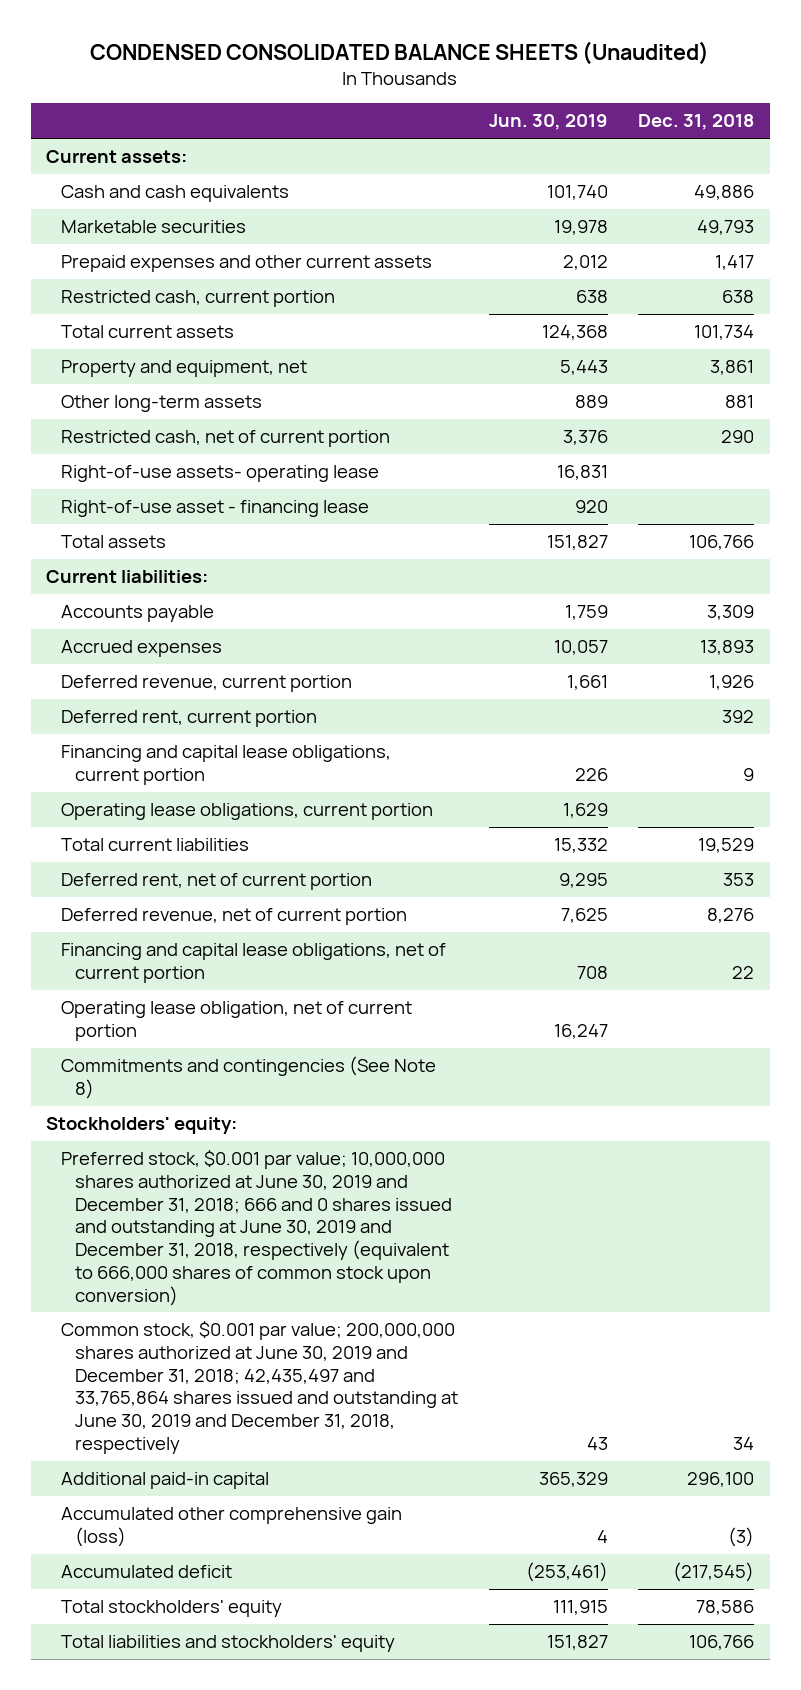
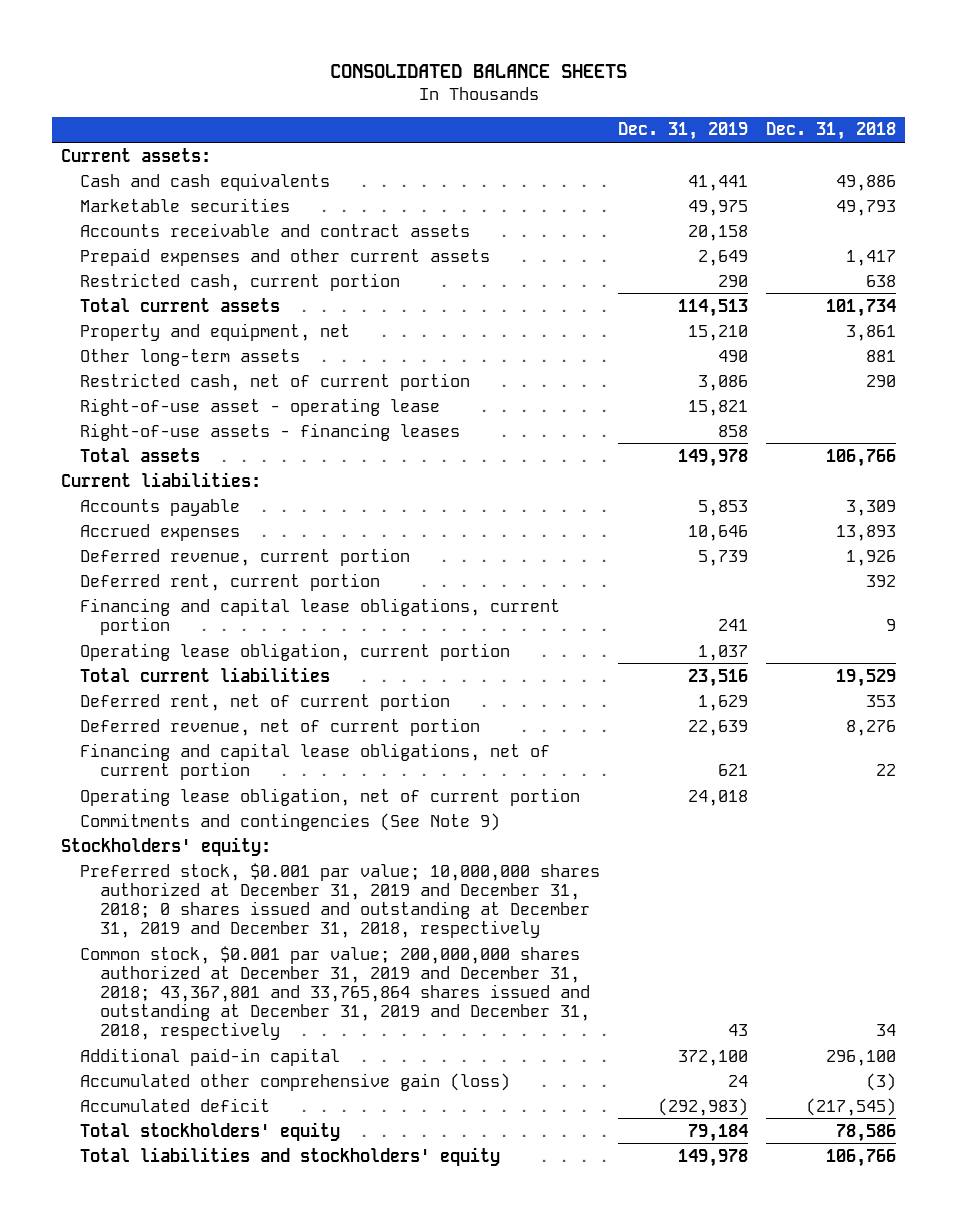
- CONDENSED CONSOLIDATED BALANCE SHEETS (Unaudited)
+ CONSOLIDATED BALANCE SHEETS
- | Jun. 30, 2019 | Dec. 31, 2018
+ | Dec. 31, 2019 | Dec. 31, 2018
+ Accounts receivable and contract assets | 20,158 |
- Right-of-use assets- operating lease | 16,831 |
- Right-of-use asset - financing lease | 920 |
+ Right-of-use asset - operating lease | 15,821 |
+ Right-of-use assets - financing leases | 858 |
- Operating lease obligations, current portion | 1,629 |
+ Operating lease obligation, current portion | 1,037 |
- Commitments and contingencies (See Note 8)
+ Commitments and contingencies (See Note 9)
- Preferred stock, $0.001 par value; 10,000,000 shares authorized at June 30, 2019 and December 31, 2018; 666 and 0 shares issued and outstanding at June 30, 2019 and December 31, 2018, respectively (equivalent to 666,000 shares of common stock upon conversion)
- Common stock, $0.001 par value; 200,000,000 shares authorized at June 30, 2019 and December 31, 2018; 42,435,497 and 33,765,864 shares issued and outstanding at June 30, 2019 and December 31, 2018, respectively | 43 | 34
+ Preferred stock, $0.001 par value; 10,000,000 shares authorized at December 31, 2019 and December 31, 2018; 0 shares issued and outstanding at December 31, 2019 and December 31, 2018, respectively
+ Common stock, $0.001 par value; 200,000,000 shares authorized at December 31, 2019 and December 31, 2018; 43,367,801 and 33,765,864 shares issued and outstanding at December 31, 2019 and December 31, 2018, respectively | 43 | 34

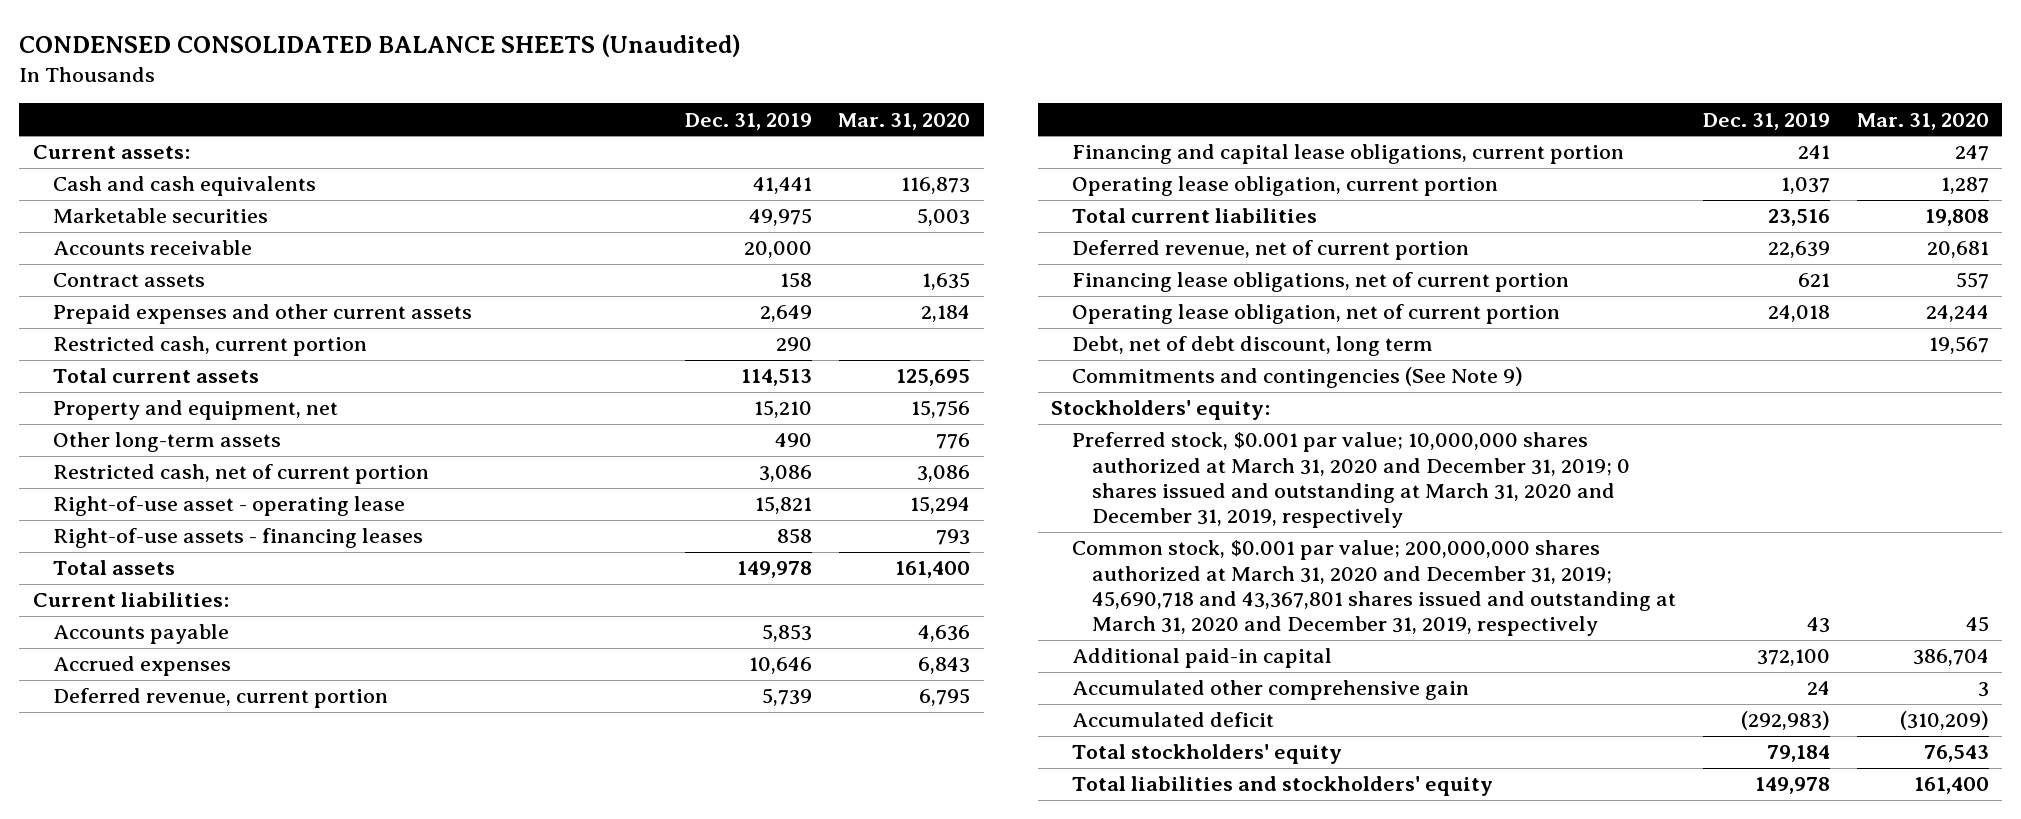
- CONSOLIDATED BALANCE SHEETS
+ CONDENSED CONSOLIDATED BALANCE SHEETS (Unaudited)
- | Dec. 31, 2019 | Dec. 31, 2018
+ | Dec. 31, 2019 | Mar. 31, 2020
- Accounts receivable and contract assets | 20,158 |
+ Accounts receivable | 20,000 |
+ Contract assets | 158 | 1,635
- Deferred rent, current portion | | 392
- Deferred rent, net of current portion | 1,629 | 353
- Financing and capital lease obligations, net of current portion | 621 | 22
+ Financing lease obligations, net of current portion | 621 | 557
+ Debt, net of debt discount, long term | | 19,567
- Preferred stock, $0.001 par value; 10,000,000 shares authorized at December 31, 2019 and December 31, 2018; 0 shares issued and outstanding at December 31, 2019 and December 31, 2018, respectively
- Common stock, $0.001 par value; 200,000,000 shares authorized at December 31, 2019 and December 31, 2018; 43,367,801 and 33,765,864 shares issued and outstanding at December 31, 2019 and December 31, 2018, respectively | 43 | 34
+ Preferred stock, $0.001 par value; 10,000,000 shares authorized at March 31, 2020 and December 31, 2019; 0 shares issued and outstanding at March 31, 2020 and December 31, 2019, respectively
+ Common stock, $0.001 par value; 200,000,000 shares authorized at March 31, 2020 and December 31, 2019; 45,690,718 and 43,367,801 shares issued and outstanding at March 31, 2020 and December 31, 2019, respectively | 43 | 45
- Accumulated other comprehensive gain (loss) | 24 | (3)
+ Accumulated other comprehensive gain | 24 | 3

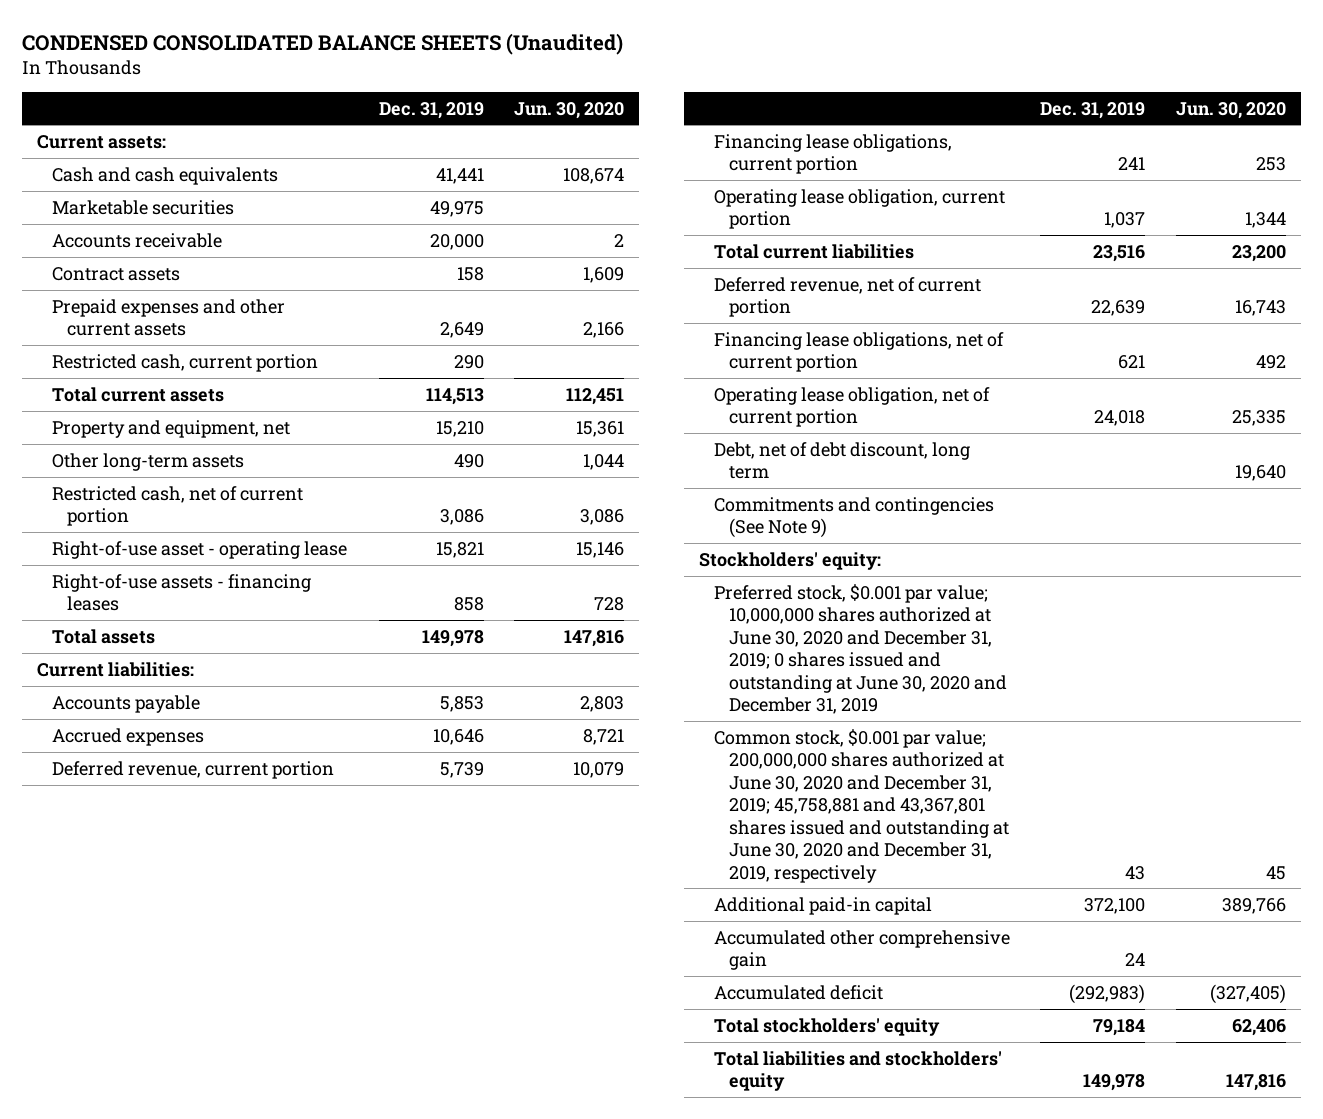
- | Dec. 31, 2019 | Mar. 31, 2020
+ | Dec. 31, 2019 | Jun. 30, 2020
- Financing and capital lease obligations, current portion | 241 | 247
+ Financing lease obligations, current portion | 241 | 253
- Preferred stock, $0.001 par value; 10,000,000 shares authorized at March 31, 2020 and December 31, 2019; 0 shares issued and outstanding at March 31, 2020 and December 31, 2019, respectively
- Common stock, $0.001 par value; 200,000,000 shares authorized at March 31, 2020 and December 31, 2019; 45,690,718 and 43,367,801 shares issued and outstanding at March 31, 2020 and December 31, 2019, respectively | 43 | 45
+ Preferred stock, $0.001 par value; 10,000,000 shares authorized at June 30, 2020 and December 31, 2019; 0 shares issued and outstanding at June 30, 2020 and December 31, 2019
+ Common stock, $0.001 par value; 200,000,000 shares authorized at June 30, 2020 and December 31, 2019; 45,758,881 and 43,367,801 shares issued and outstanding at June 30, 2020 and December 31, 2019, respectively | 43 | 45

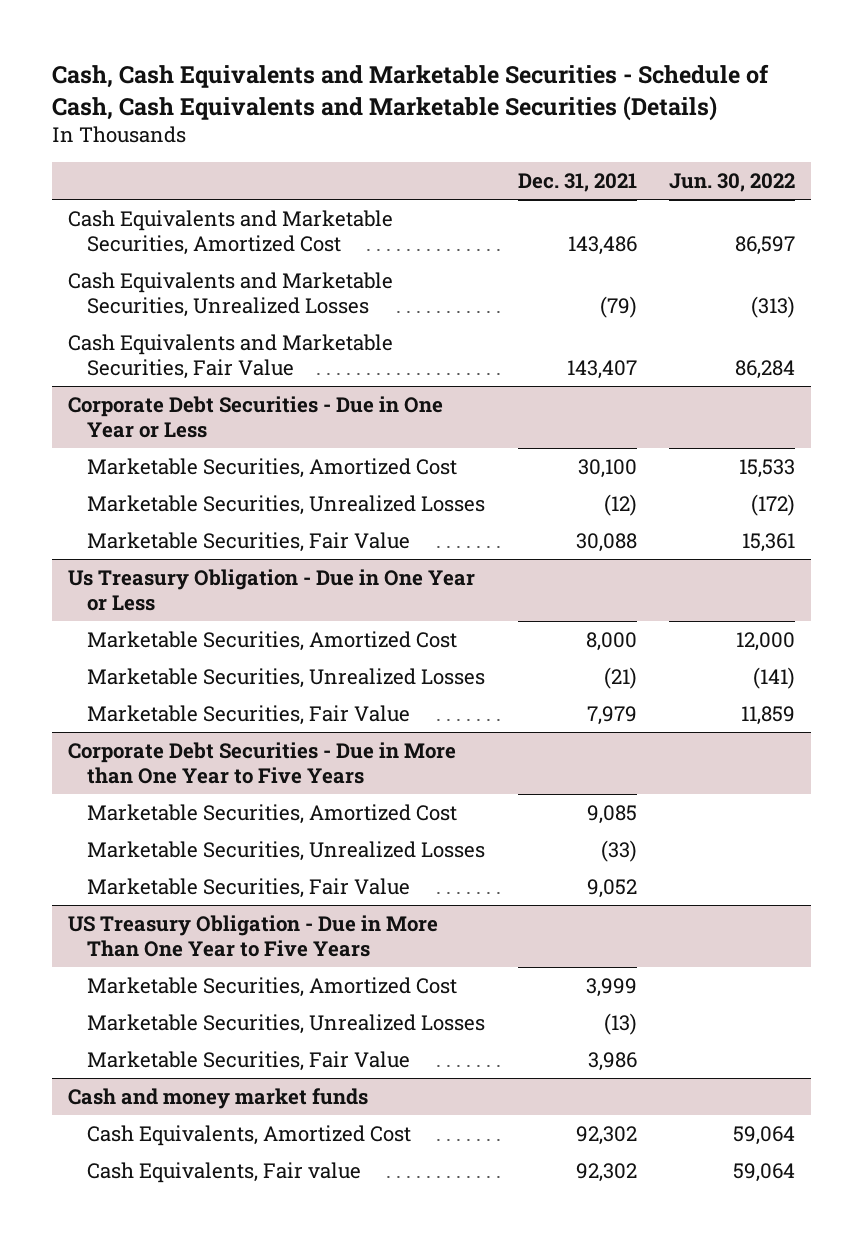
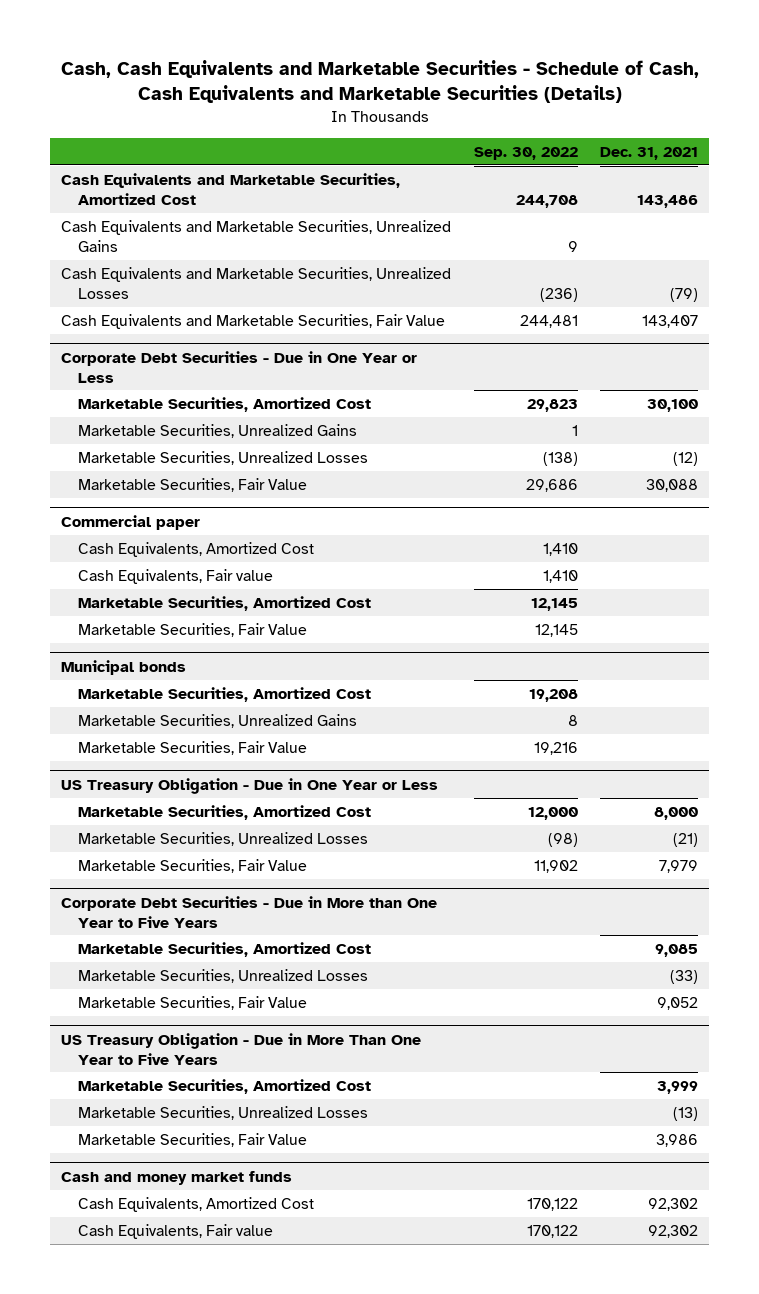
- | Dec. 31, 2021 | Jun. 30, 2022
+ | Sep. 30, 2022 | Dec. 31, 2021
+ Cash Equivalents and Marketable Securities, Unrealized Gains | 9 |
@ Corporate Debt Securities - Due in One Year or Less
+ Marketable Securities, Unrealized Gains | 1 |
- Us Treasury Obligation - Due in One Year or Less
+ Commercial paper
+ Cash Equivalents, Amortized Cost | 1,410 |
+ Cash Equivalents, Fair value | 1,410 |
+ Marketable Securities, Amortized Cost | 12,145 |
+ Marketable Securities, Fair Value | 12,145 |
+ Municipal bonds
+ Marketable Securities, Amortized Cost | 19,208 |
+ Marketable Securities, Unrealized Gains | 8 |
+ Marketable Securities, Fair Value | 19,216 |
+ US Treasury Obligation - Due in One Year or Less

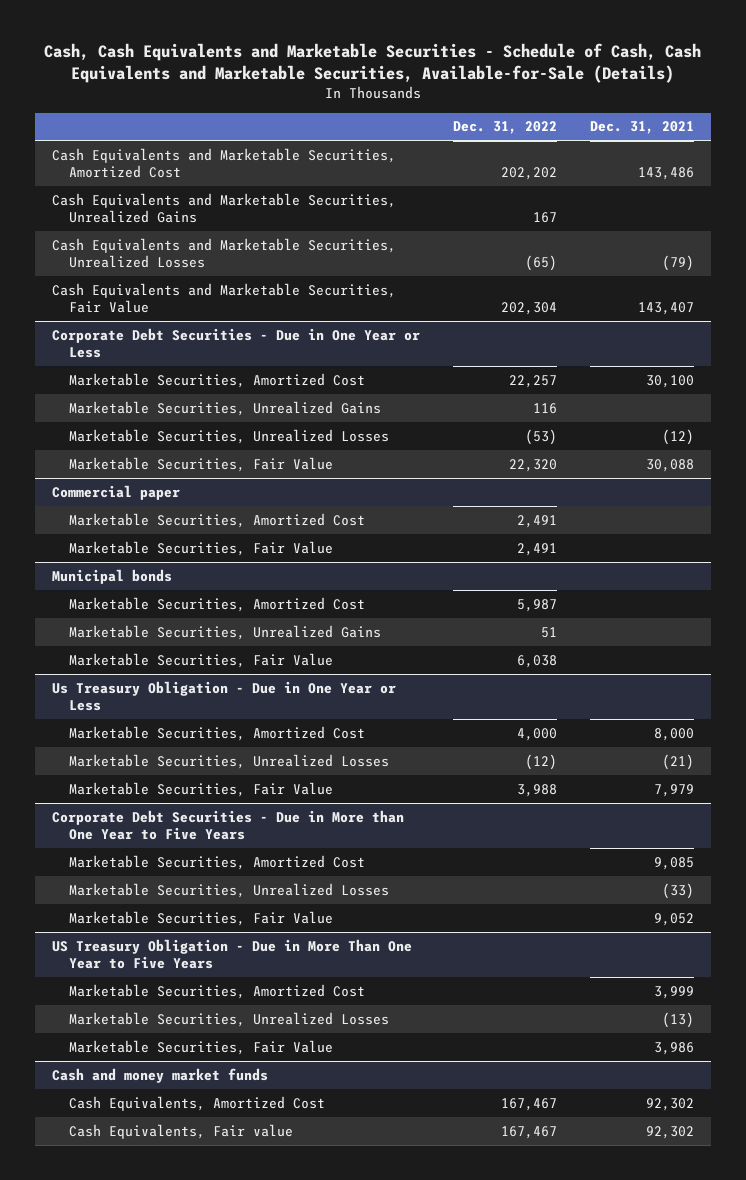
- Cash, Cash Equivalents and Marketable Securities - Schedule of Cash, Cash Equivalents and Marketable Securities (Details)
+ Cash, Cash Equivalents and Marketable Securities - Schedule of Cash, Cash Equivalents and Marketable Securities, Available-for-Sale (Details)
- | Sep. 30, 2022 | Dec. 31, 2021
+ | Dec. 31, 2022 | Dec. 31, 2021
@ Commercial paper
- Cash Equivalents, Amortized Cost | 1,410 |
- Cash Equivalents, Fair value | 1,410 |
- US Treasury Obligation - Due in One Year or Less
+ Us Treasury Obligation - Due in One Year or Less

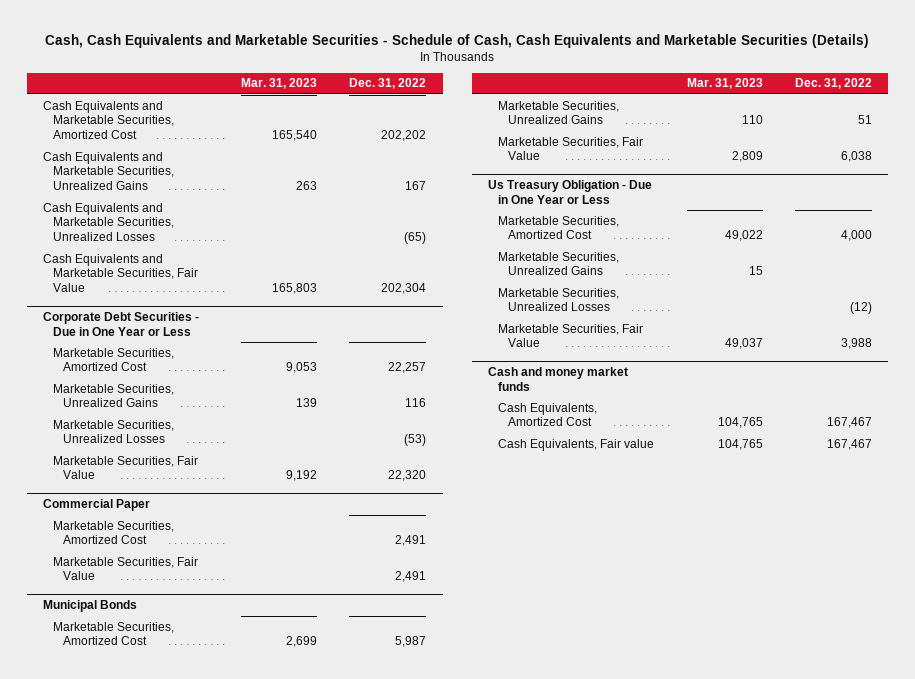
- Cash, Cash Equivalents and Marketable Securities - Schedule of Cash, Cash Equivalents and Marketable Securities, Available-for-Sale (Details)
+ Cash, Cash Equivalents and Marketable Securities - Schedule of Cash, Cash Equivalents and Marketable Securities (Details)
- | Dec. 31, 2022 | Dec. 31, 2021
+ | Mar. 31, 2023 | Dec. 31, 2022
- Commercial paper
+ Commercial Paper
- Municipal bonds
+ Municipal Bonds
@ Us Treasury Obligation - Due in One Year or Less
+ Marketable Securities, Unrealized Gains | 15 |
- Corporate Debt Securities - Due in More than One Year to Five Years
- Marketable Securities, Amortized Cost | | 9,085
- Marketable Securities, Unrealized Losses | | (33)
- Marketable Securities, Fair Value | | 9,052
- US Treasury Obligation - Due in More Than One Year to Five Years
- Marketable Securities, Amortized Cost | | 3,999
- Marketable Securities, Unrealized Losses | | (13)
- Marketable Securities, Fair Value | | 3,986

